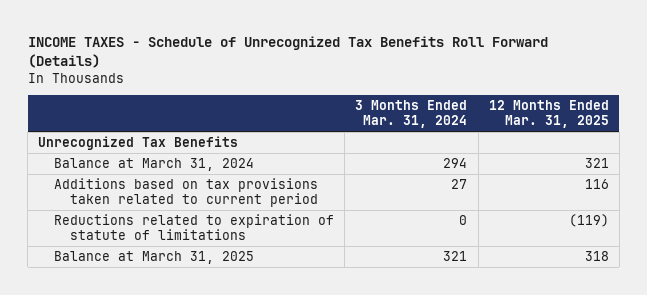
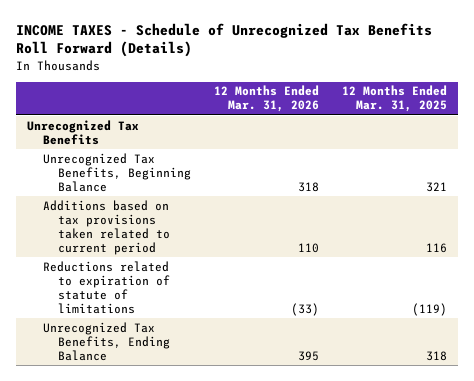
- | 3 Months Ended Mar. 31, 2024 | 12 Months Ended Mar. 31, 2025
+ | 12 Months Ended Mar. 31, 2026 | 12 Months Ended Mar. 31, 2025
- Balance at March 31, 2024 | 294 | 321
+ Unrecognized Tax Benefits, Beginning Balance | 318 | 321
- Balance at March 31, 2025 | 321 | 318
+ Unrecognized Tax Benefits, Ending Balance | 395 | 318

